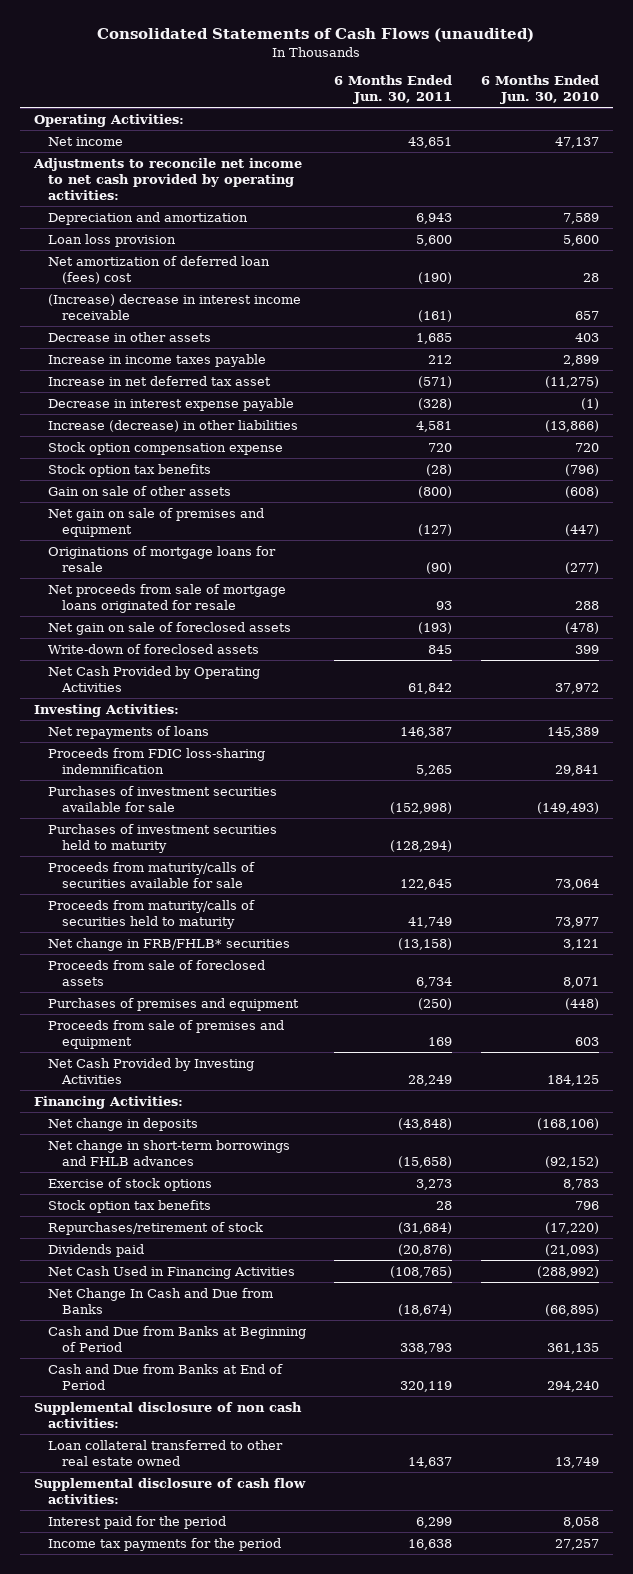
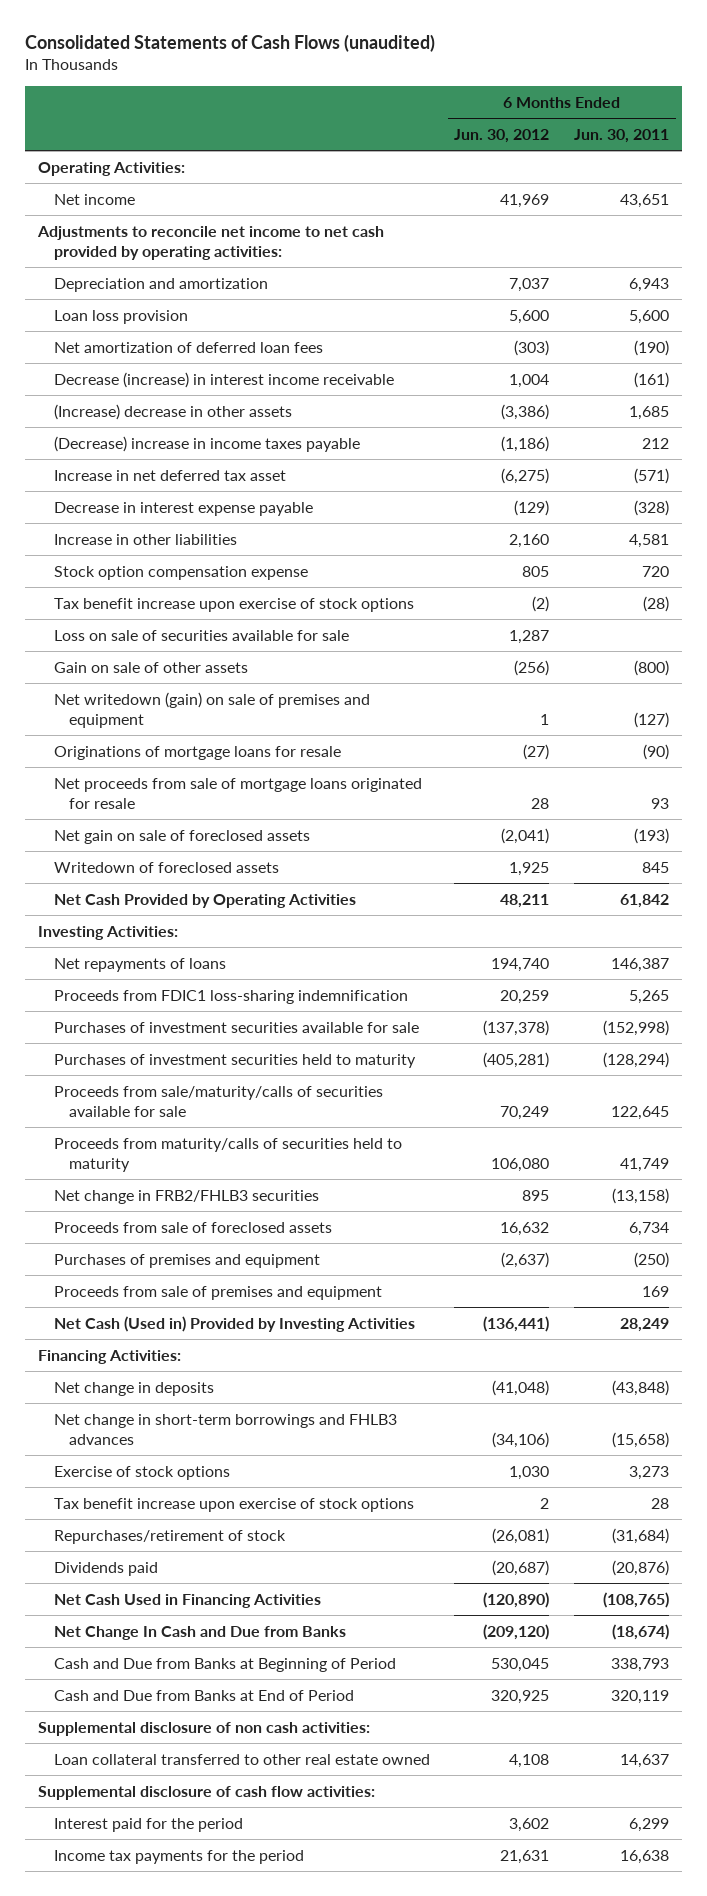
- | 6 Months Ended Jun. 30, 2011 | 6 Months Ended Jun. 30, 2010
+ | 6 Months Ended Jun. 30, 2012 | 6 Months Ended Jun. 30, 2011
- Net amortization of deferred loan (fees) cost | (190) | 28
- (Increase) decrease in interest income receivable | (161) | 657
- Decrease in other assets | 1,685 | 403
- Increase in income taxes payable | 212 | 2,899
+ Net amortization of deferred loan fees | (303) | (190)
+ Decrease (increase) in interest income receivable | 1,004 | (161)
+ (Increase) decrease in other assets | (3,386) | 1,685
+ (Decrease) increase in income taxes payable | (1,186) | 212
- Increase (decrease) in other liabilities | 4,581 | (13,866)
+ Increase in other liabilities | 2,160 | 4,581
- Stock option tax benefits | (28) | (796)
+ Tax benefit increase upon exercise of stock options | (2) | (28)
+ Loss on sale of securities available for sale | 1,287 |
- Net gain on sale of premises and equipment | (127) | (447)
+ Net writedown (gain) on sale of premises and equipment | 1 | (127)
- Write-down of foreclosed assets | 845 | 399
+ Writedown of foreclosed assets | 1,925 | 845
- Proceeds from FDIC loss-sharing indemnification | 5,265 | 29,841
+ Proceeds from FDIC1 loss-sharing indemnification | 20,259 | 5,265
- Proceeds from maturity/calls of securities available for sale | 122,645 | 73,064
+ Proceeds from sale/maturity/calls of securities available for sale | 70,249 | 122,645
- Net change in FRB/FHLB* securities | (13,158) | 3,121
+ Net change in FRB2/FHLB3 securities | 895 | (13,158)
- Net Cash Provided by Investing Activities | 28,249 | 184,125
+ Net Cash (Used in) Provided by Investing Activities | (136,441) | 28,249
- Net change in short-term borrowings and FHLB advances | (15,658) | (92,152)
+ Net change in short-term borrowings and FHLB3 advances | (34,106) | (15,658)
- Stock option tax benefits | 28 | 796
+ Tax benefit increase upon exercise of stock options | 2 | 28

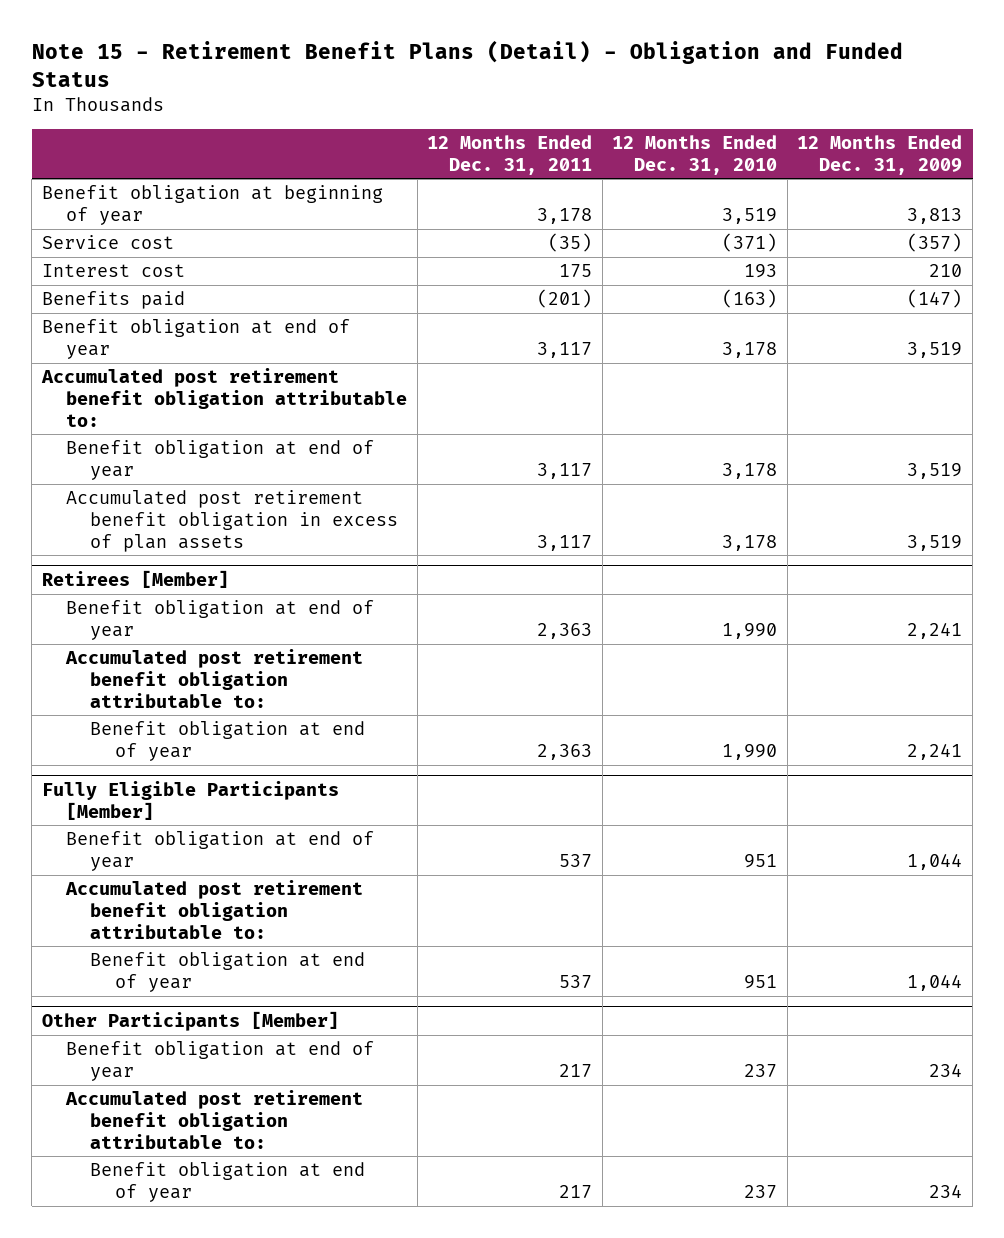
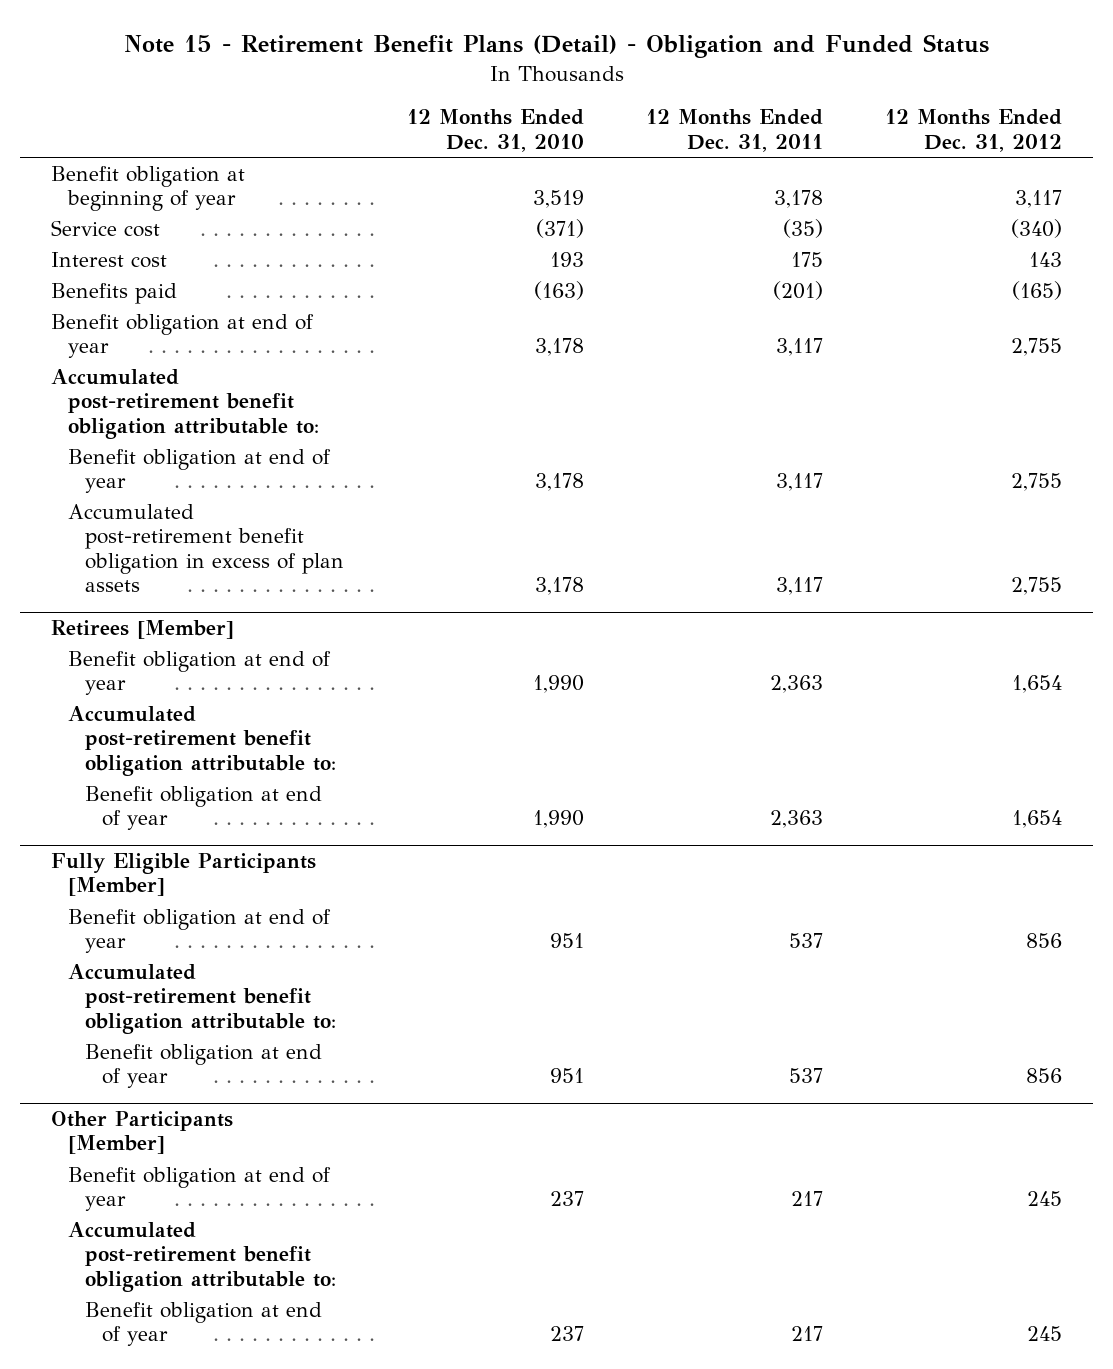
- | 12 Months Ended Dec. 31, 2011 | 12 Months Ended Dec. 31, 2010 | 12 Months Ended Dec. 31, 2009
+ | 12 Months Ended Dec. 31, 2010 | 12 Months Ended Dec. 31, 2011 | 12 Months Ended Dec. 31, 2012
- Accumulated post retirement benefit obligation attributable to:
+ Accumulated post-retirement benefit obligation attributable to:
- Accumulated post retirement benefit obligation in excess of plan assets | 3,117 | 3,178 | 3,519
+ Accumulated post-retirement benefit obligation in excess of plan assets | 3,178 | 3,117 | 2,755
@ Retirees [Member]
- Accumulated post retirement benefit obligation attributable to:
+ Accumulated post-retirement benefit obligation attributable to:
@ Fully Eligible Participants [Member]
- Accumulated post retirement benefit obligation attributable to:
+ Accumulated post-retirement benefit obligation attributable to:
@ Other Participants [Member]
- Accumulated post retirement benefit obligation attributable to:
+ Accumulated post-retirement benefit obligation attributable to:

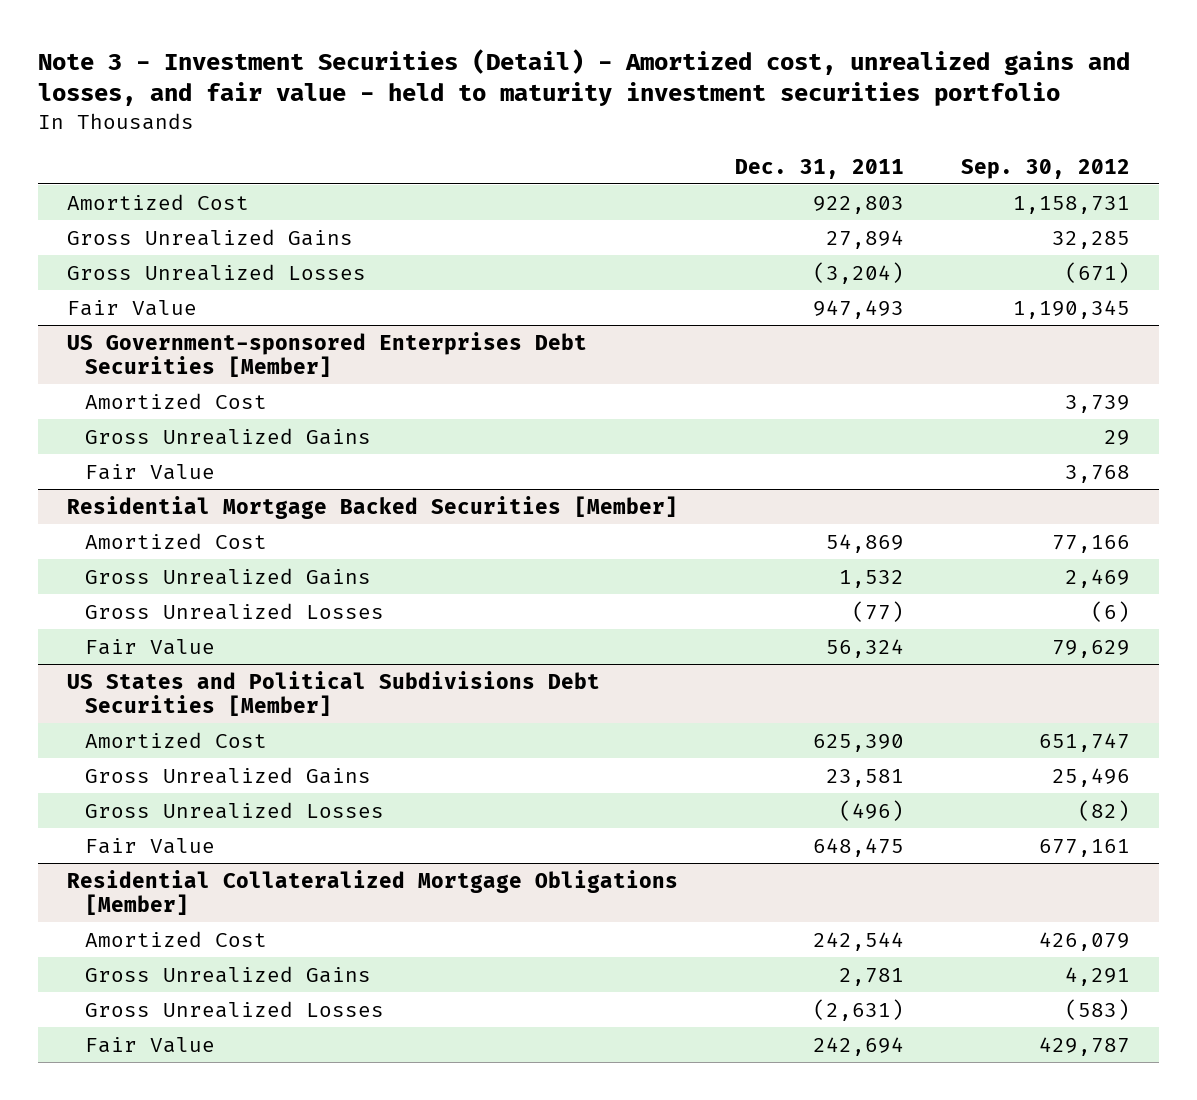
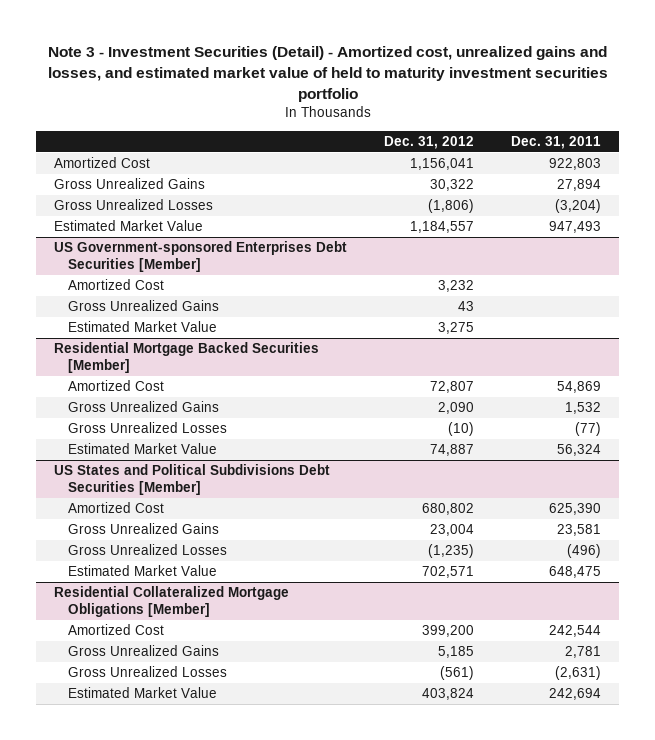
- Note 3 - Investment Securities (Detail) - Amortized cost, unrealized gains and losses, and fair value - held to maturity investment securities portfolio
+ Note 3 - Investment Securities (Detail) - Amortized cost, unrealized gains and losses, and estimated market value of held to maturity investment securities portfolio
- | Dec. 31, 2011 | Sep. 30, 2012
+ | Dec. 31, 2012 | Dec. 31, 2011
- Fair Value | 947,493 | 1,190,345
+ Estimated Market Value | 1,184,557 | 947,493
@ US Government-sponsored Enterprises Debt Securities [Member]
- Fair Value | | 3,768
+ Estimated Market Value | 3,275 |
@ Residential Mortgage Backed Securities [Member]
- Fair Value | 56,324 | 79,629
+ Estimated Market Value | 74,887 | 56,324
@ US States and Political Subdivisions Debt Securities [Member]
- Fair Value | 648,475 | 677,161
+ Estimated Market Value | 702,571 | 648,475
@ Residential Collateralized Mortgage Obligations [Member]
- Fair Value | 242,694 | 429,787
+ Estimated Market Value | 403,824 | 242,694

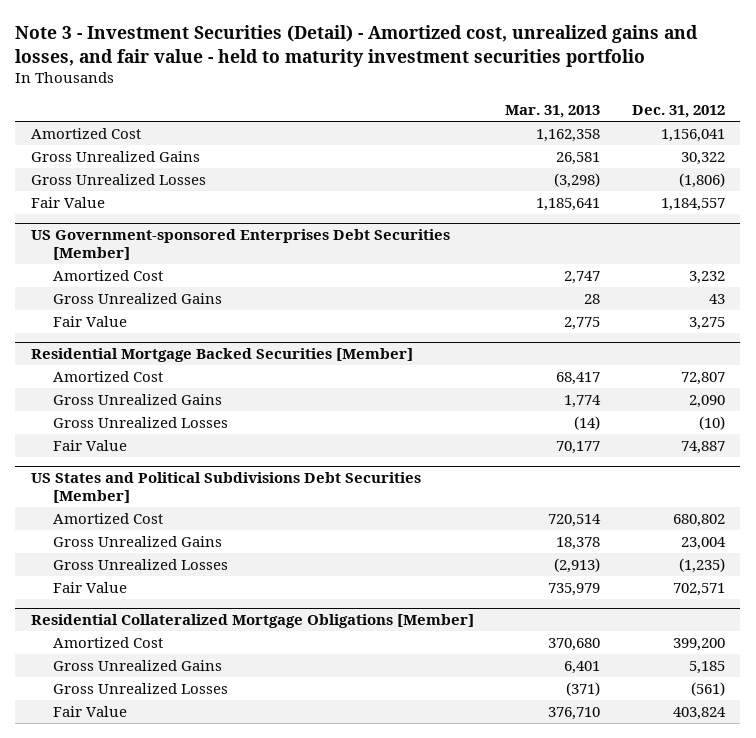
- Note 3 - Investment Securities (Detail) - Amortized cost, unrealized gains and losses, and estimated market value of held to maturity investment securities portfolio
+ Note 3 - Investment Securities (Detail) - Amortized cost, unrealized gains and losses, and fair value - held to maturity investment securities portfolio
- | Dec. 31, 2012 | Dec. 31, 2011
+ | Mar. 31, 2013 | Dec. 31, 2012
- Estimated Market Value | 1,184,557 | 947,493
+ Fair Value | 1,185,641 | 1,184,557
@ US Government-sponsored Enterprises Debt Securities [Member]
- Estimated Market Value | 3,275 |
+ Fair Value | 2,775 | 3,275
@ Residential Mortgage Backed Securities [Member]
- Estimated Market Value | 74,887 | 56,324
+ Fair Value | 70,177 | 74,887
@ US States and Political Subdivisions Debt Securities [Member]
- Estimated Market Value | 702,571 | 648,475
+ Fair Value | 735,979 | 702,571
@ Residential Collateralized Mortgage Obligations [Member]
- Estimated Market Value | 403,824 | 242,694
+ Fair Value | 376,710 | 403,824

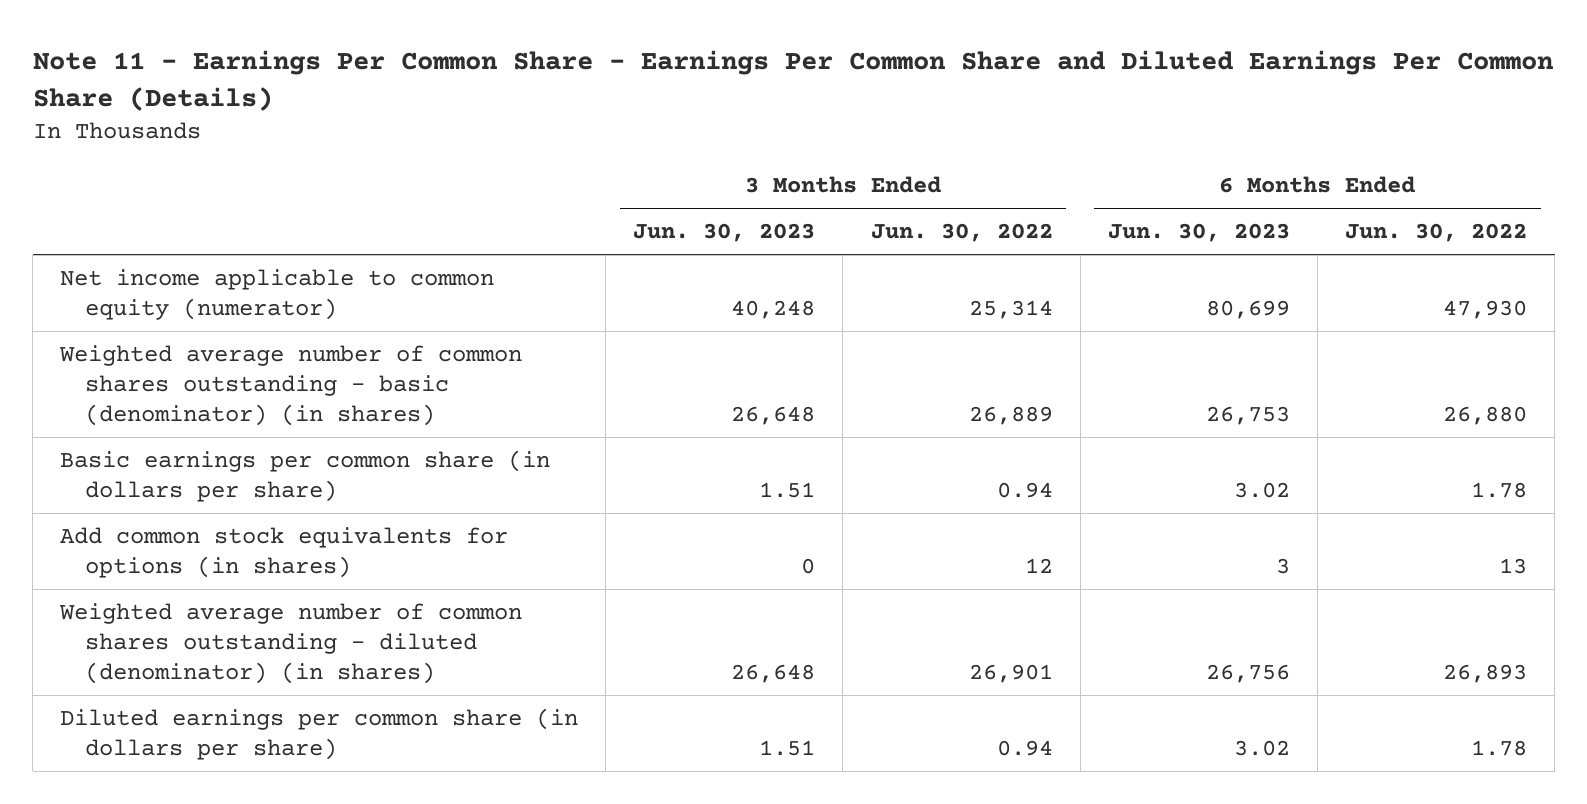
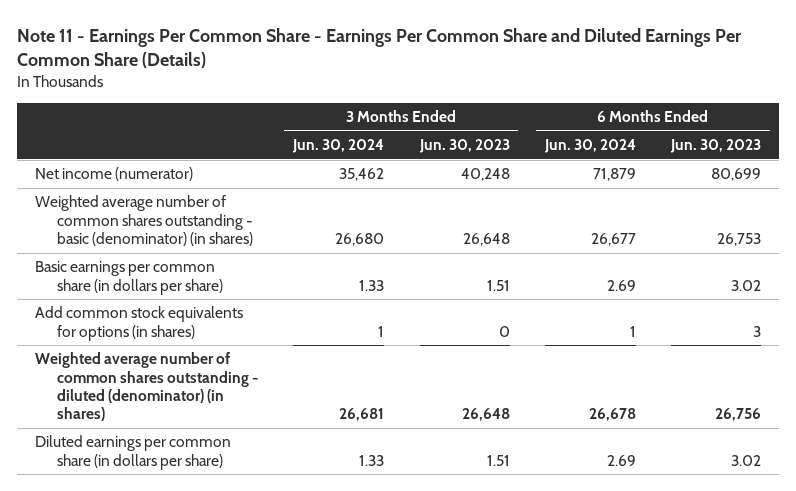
- | 3 Months Ended Jun. 30, 2023 | 3 Months Ended Jun. 30, 2022 | 6 Months Ended Jun. 30, 2023 | 6 Months Ended Jun. 30, 2022
+ | 3 Months Ended Jun. 30, 2024 | 3 Months Ended Jun. 30, 2023 | 6 Months Ended Jun. 30, 2024 | 6 Months Ended Jun. 30, 2023
- Net income applicable to common equity (numerator) | 40,248 | 25,314 | 80,699 | 47,930
+ Net income (numerator) | 35,462 | 40,248 | 71,879 | 80,699

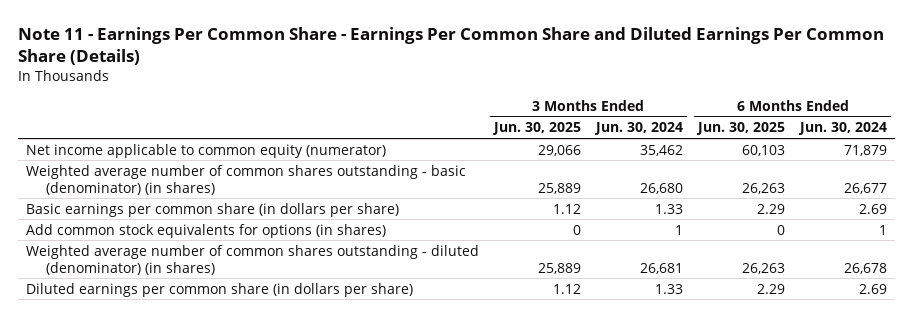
- | 3 Months Ended Jun. 30, 2024 | 3 Months Ended Jun. 30, 2023 | 6 Months Ended Jun. 30, 2024 | 6 Months Ended Jun. 30, 2023
+ | 3 Months Ended Jun. 30, 2025 | 3 Months Ended Jun. 30, 2024 | 6 Months Ended Jun. 30, 2025 | 6 Months Ended Jun. 30, 2024
- Net income (numerator) | 35,462 | 40,248 | 71,879 | 80,699
+ Net income applicable to common equity (numerator) | 29,066 | 35,462 | 60,103 | 71,879

